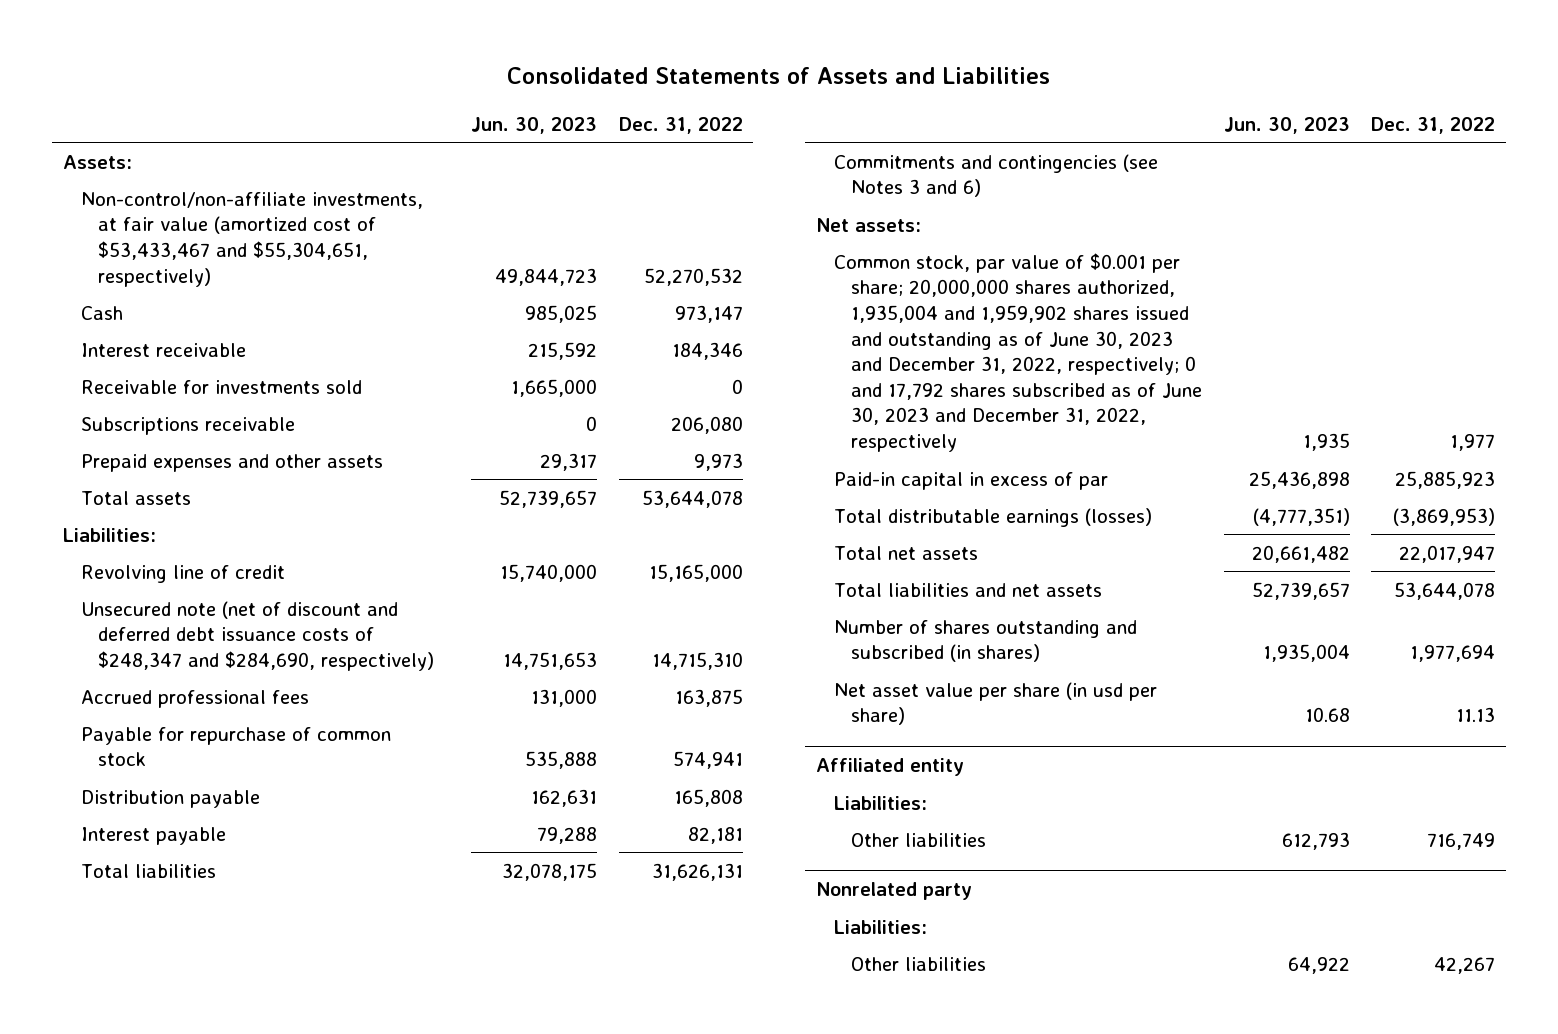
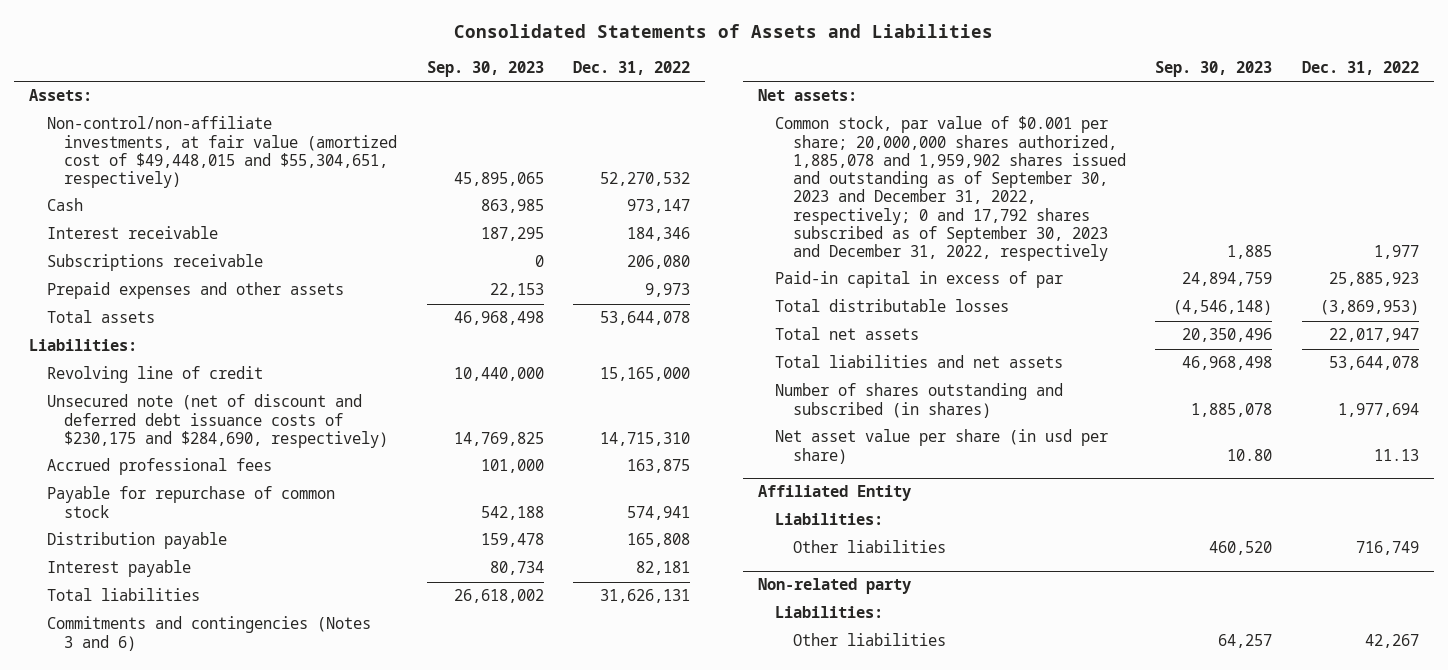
- | Jun. 30, 2023 | Dec. 31, 2022
+ | Sep. 30, 2023 | Dec. 31, 2022
- Non-control/non-affiliate investments, at fair value (amortized cost of $53,433,467 and $55,304,651, respectively) | 49,844,723 | 52,270,532
+ Non-control/non-affiliate investments, at fair value (amortized cost of $49,448,015 and $55,304,651, respectively) | 45,895,065 | 52,270,532
- Receivable for investments sold | 1,665,000 | 0
- Unsecured note (net of discount and deferred debt issuance costs of $248,347 and $284,690, respectively) | 14,751,653 | 14,715,310
+ Unsecured note (net of discount and deferred debt issuance costs of $230,175 and $284,690, respectively) | 14,769,825 | 14,715,310
- Commitments and contingencies (see Notes 3 and 6)
+ Commitments and contingencies (Notes 3 and 6)
- Common stock, par value of $0.001 per share; 20,000,000 shares authorized, 1,935,004 and 1,959,902 shares issued and outstanding as of June 30, 2023 and December 31, 2022, respectively; 0 and 17,792 shares subscribed as of June 30, 2023 and December 31, 2022, respectively | 1,935 | 1,977
+ Common stock, par value of $0.001 per share; 20,000,000 shares authorized, 1,885,078 and 1,959,902 shares issued and outstanding as of September 30, 2023 and December 31, 2022, respectively; 0 and 17,792 shares subscribed as of September 30, 2023 and December 31, 2022, respectively | 1,885 | 1,977
- Total distributable earnings (losses) | (4,777,351) | (3,869,953)
+ Total distributable losses | (4,546,148) | (3,869,953)
- Affiliated entity
+ Affiliated Entity
- Nonrelated party
+ Non-related party

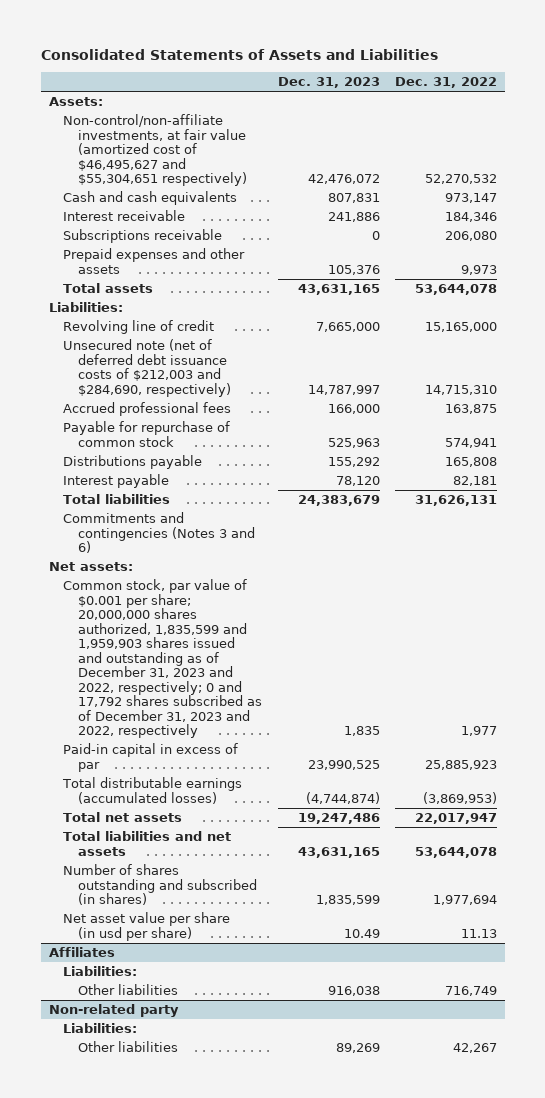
- | Sep. 30, 2023 | Dec. 31, 2022
+ | Dec. 31, 2023 | Dec. 31, 2022
- Non-control/non-affiliate investments, at fair value (amortized cost of $49,448,015 and $55,304,651, respectively) | 45,895,065 | 52,270,532
- Cash | 863,985 | 973,147
+ Non-control/non-affiliate investments, at fair value (amortized cost of $46,495,627 and $55,304,651 respectively) | 42,476,072 | 52,270,532
+ Cash and cash equivalents | 807,831 | 973,147
- Unsecured note (net of discount and deferred debt issuance costs of $230,175 and $284,690, respectively) | 14,769,825 | 14,715,310
+ Unsecured note (net of deferred debt issuance costs of $212,003 and $284,690, respectively) | 14,787,997 | 14,715,310
- Distribution payable | 159,478 | 165,808
+ Distributions payable | 155,292 | 165,808
- Common stock, par value of $0.001 per share; 20,000,000 shares authorized, 1,885,078 and 1,959,902 shares issued and outstanding as of September 30, 2023 and December 31, 2022, respectively; 0 and 17,792 shares subscribed as of September 30, 2023 and December 31, 2022, respectively | 1,885 | 1,977
+ Common stock, par value of $0.001 per share; 20,000,000 shares authorized, 1,835,599 and 1,959,903 shares issued and outstanding as of December 31, 2023 and 2022, respectively; 0 and 17,792 shares subscribed as of December 31, 2023 and 2022, respectively | 1,835 | 1,977
- Total distributable losses | (4,546,148) | (3,869,953)
+ Total distributable earnings (accumulated losses) | (4,744,874) | (3,869,953)
- Affiliated Entity
+ Affiliates

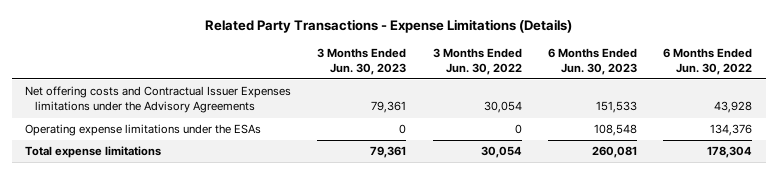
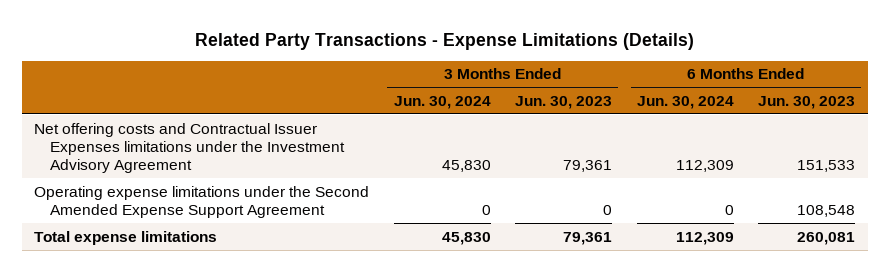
- | 3 Months Ended Jun. 30, 2023 | 3 Months Ended Jun. 30, 2022 | 6 Months Ended Jun. 30, 2023 | 6 Months Ended Jun. 30, 2022
+ | 3 Months Ended Jun. 30, 2024 | 3 Months Ended Jun. 30, 2023 | 6 Months Ended Jun. 30, 2024 | 6 Months Ended Jun. 30, 2023
- Net offering costs and Contractual Issuer Expenses limitations under the Advisory Agreements | 79,361 | 30,054 | 151,533 | 43,928
- Operating expense limitations under the ESAs | 0 | 0 | 108,548 | 134,376
+ Net offering costs and Contractual Issuer Expenses limitations under the Investment Advisory Agreement | 45,830 | 79,361 | 112,309 | 151,533
+ Operating expense limitations under the Second Amended Expense Support Agreement | 0 | 0 | 0 | 108,548

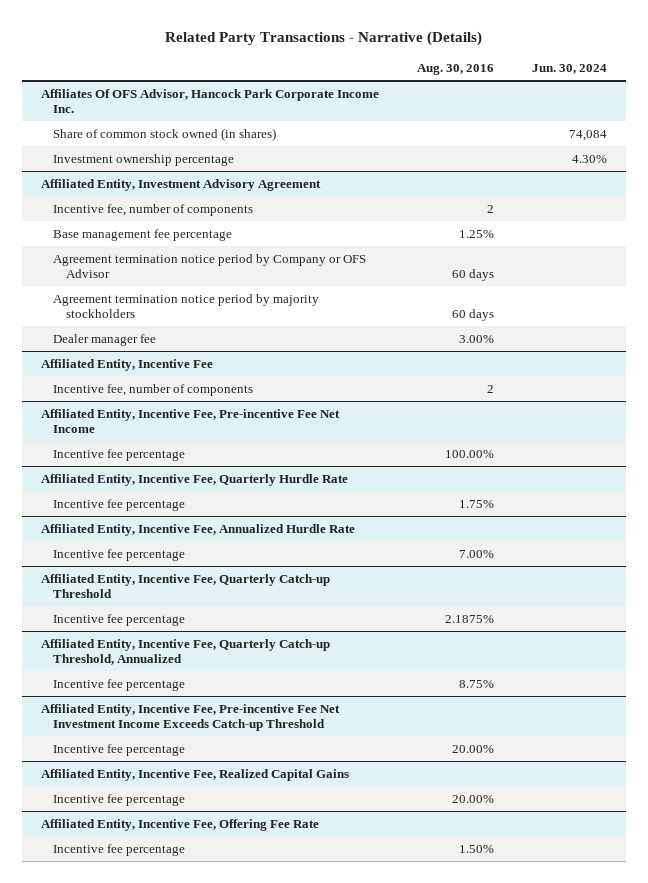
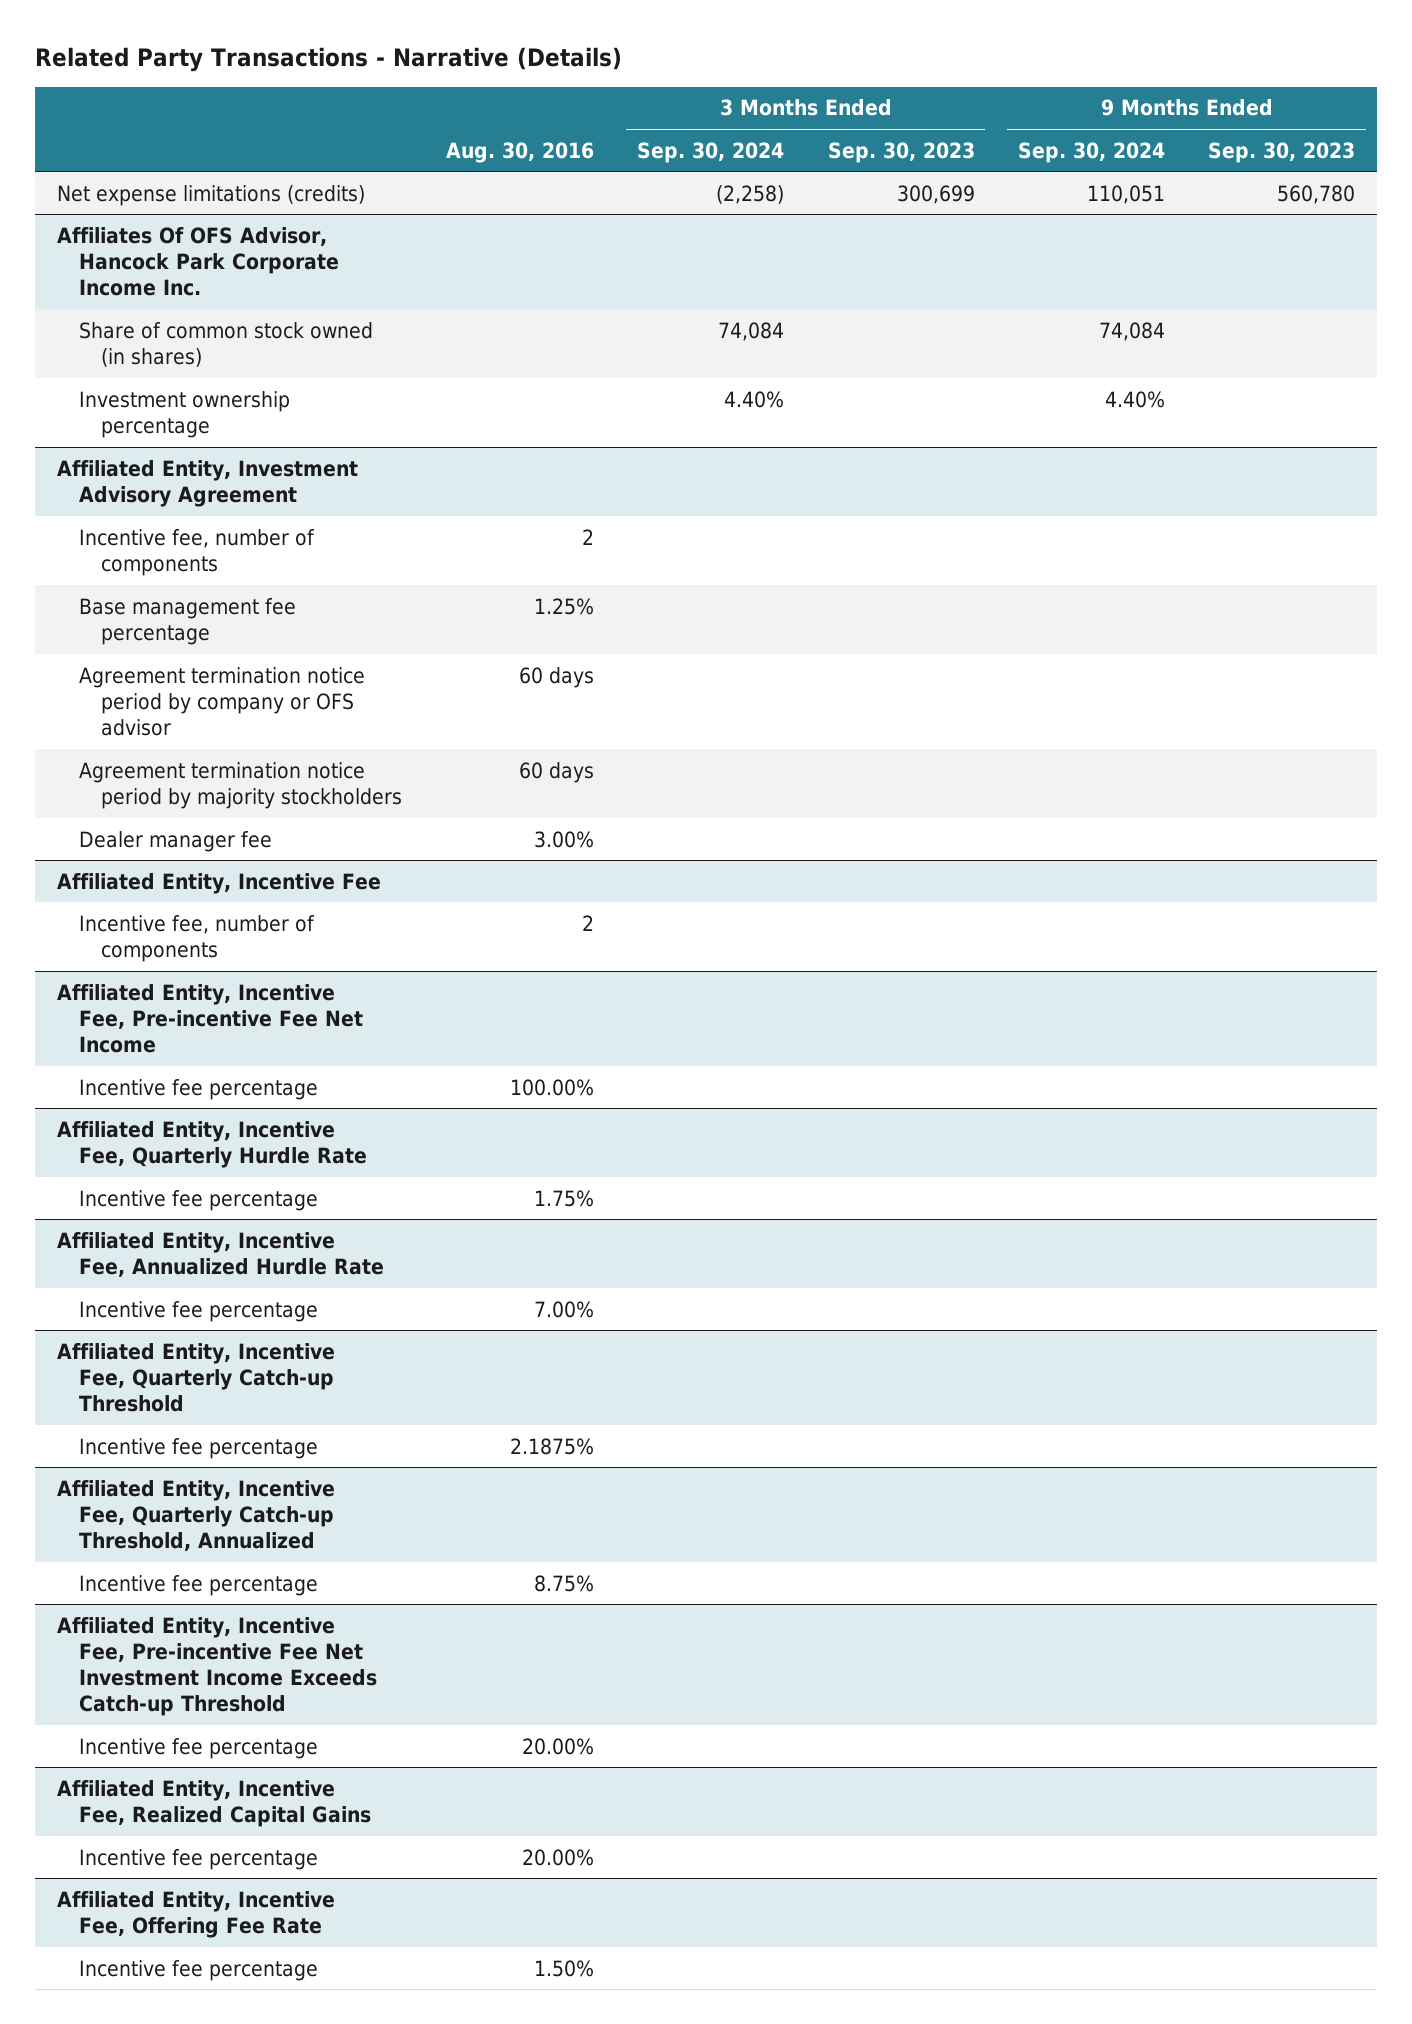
- | Aug. 30, 2016 | Jun. 30, 2024
+ | Aug. 30, 2016 | 3 Months Ended Sep. 30, 2024 | 3 Months Ended Sep. 30, 2023 | 9 Months Ended Sep. 30, 2024 | 9 Months Ended Sep. 30, 2023
+ Net expense limitations (credits) | | (2,258) | 300,699 | 110,051 | 560,780
@ Affiliated Entity, Investment Advisory Agreement
- Agreement termination notice period by Company or OFS Advisor | 60 days |
+ Agreement termination notice period by company or OFS advisor | 60 days | | | |

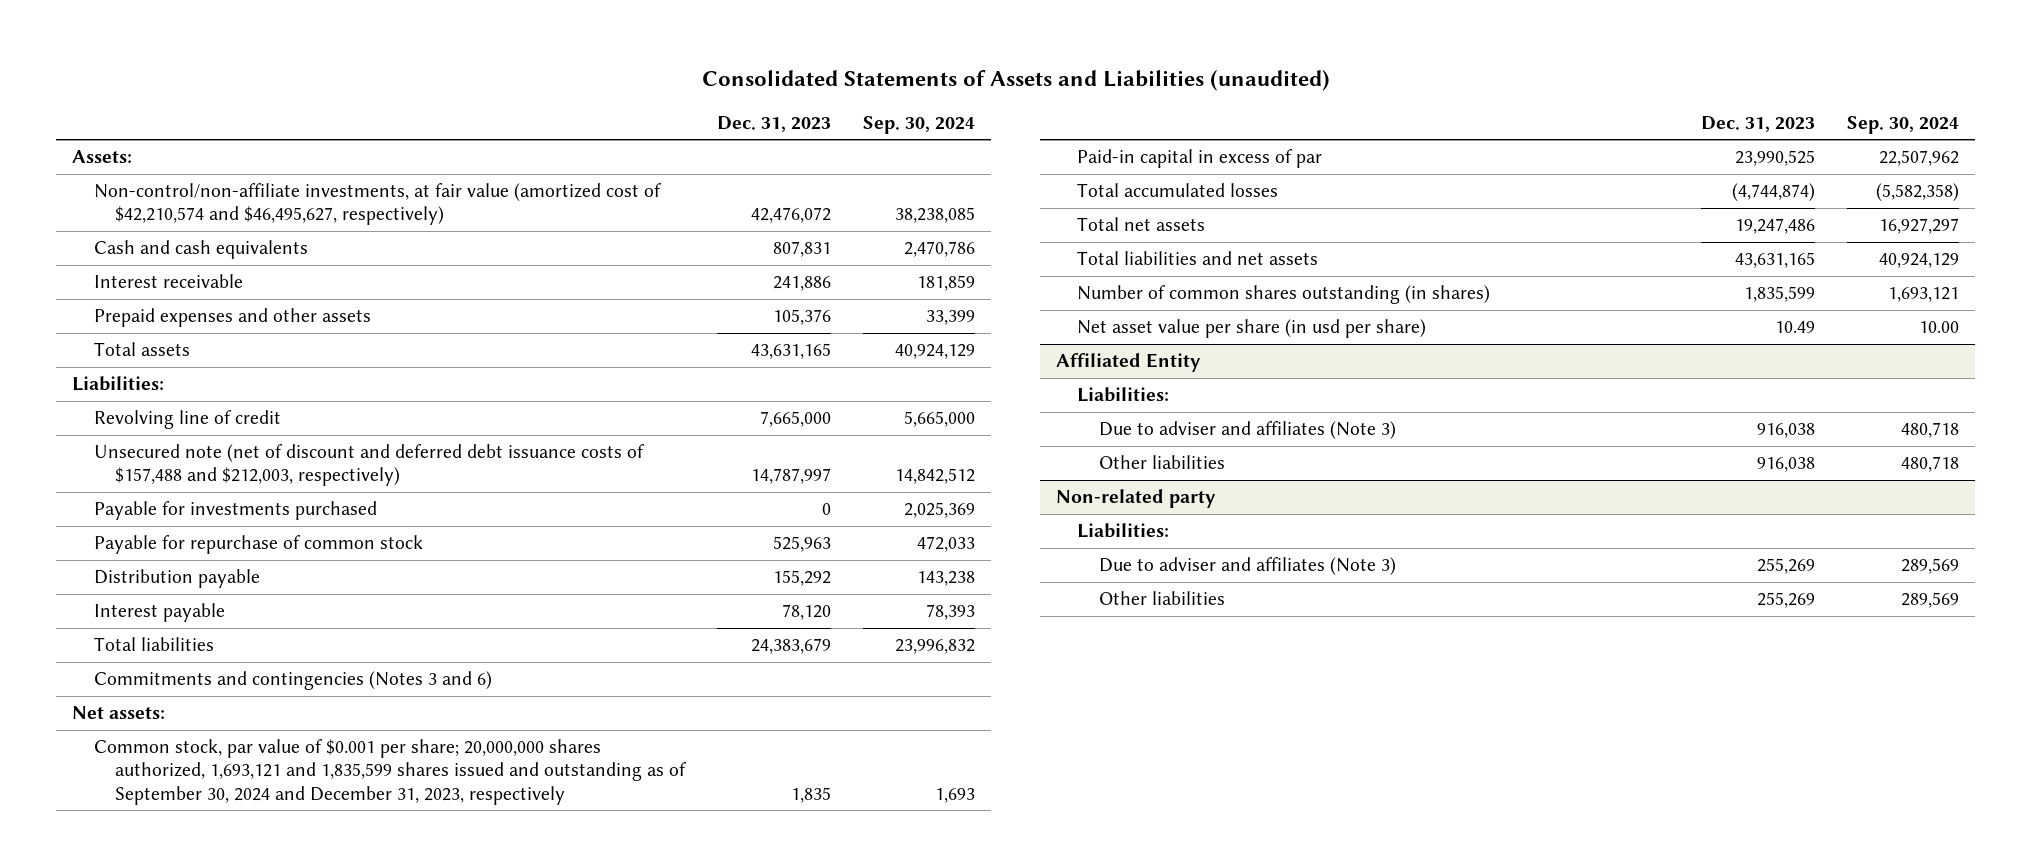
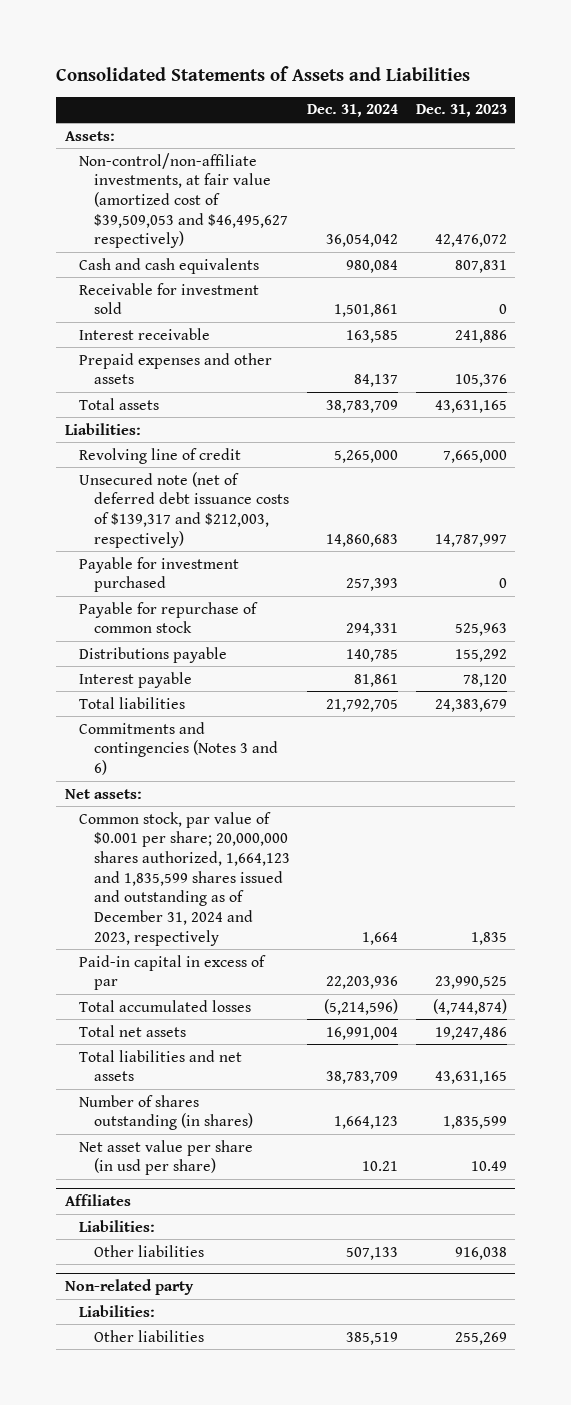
- Consolidated Statements of Assets and Liabilities (unaudited)
+ Consolidated Statements of Assets and Liabilities
- | Dec. 31, 2023 | Sep. 30, 2024
+ | Dec. 31, 2024 | Dec. 31, 2023
- Non-control/non-affiliate investments, at fair value (amortized cost of $42,210,574 and $46,495,627, respectively) | 42,476,072 | 38,238,085
+ Non-control/non-affiliate investments, at fair value (amortized cost of $39,509,053 and $46,495,627 respectively) | 36,054,042 | 42,476,072
+ Receivable for investment sold | 1,501,861 | 0
- Unsecured note (net of discount and deferred debt issuance costs of $157,488 and $212,003, respectively) | 14,787,997 | 14,842,512
- Payable for investments purchased | 0 | 2,025,369
+ Unsecured note (net of deferred debt issuance costs of $139,317 and $212,003, respectively) | 14,860,683 | 14,787,997
+ Payable for investment purchased | 257,393 | 0
- Distribution payable | 155,292 | 143,238
+ Distributions payable | 140,785 | 155,292
- Common stock, par value of $0.001 per share; 20,000,000 shares authorized, 1,693,121 and 1,835,599 shares issued and outstanding as of September 30, 2024 and December 31, 2023, respectively | 1,835 | 1,693
+ Common stock, par value of $0.001 per share; 20,000,000 shares authorized, 1,664,123 and 1,835,599 shares issued and outstanding as of December 31, 2024 and 2023, respectively | 1,664 | 1,835
- Number of common shares outstanding (in shares) | 1,835,599 | 1,693,121
+ Number of shares outstanding (in shares) | 1,664,123 | 1,835,599
- Affiliated Entity
+ Affiliates
- Due to adviser and affiliates (Note 3) | 916,038 | 480,718
@ Non-related party
- Due to adviser and affiliates (Note 3) | 255,269 | 289,569

